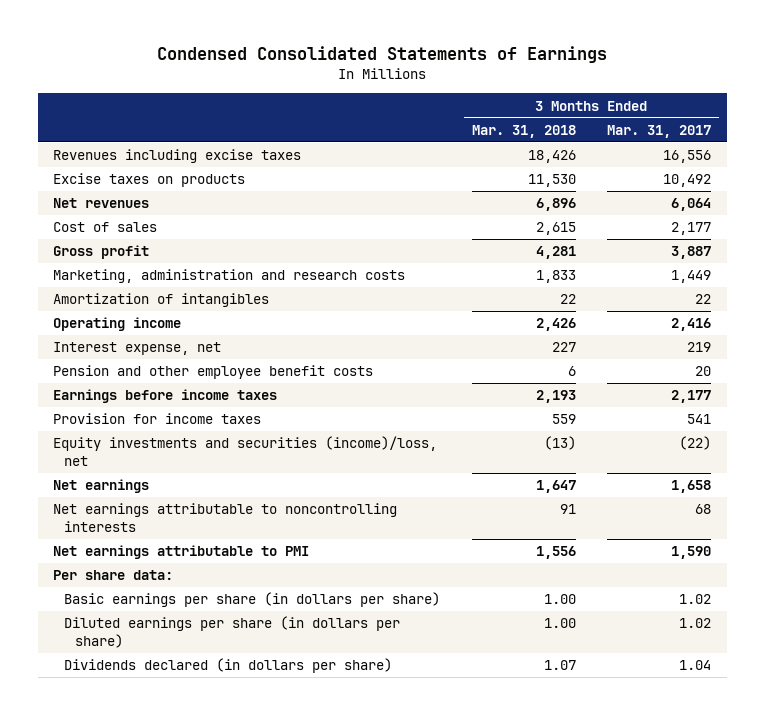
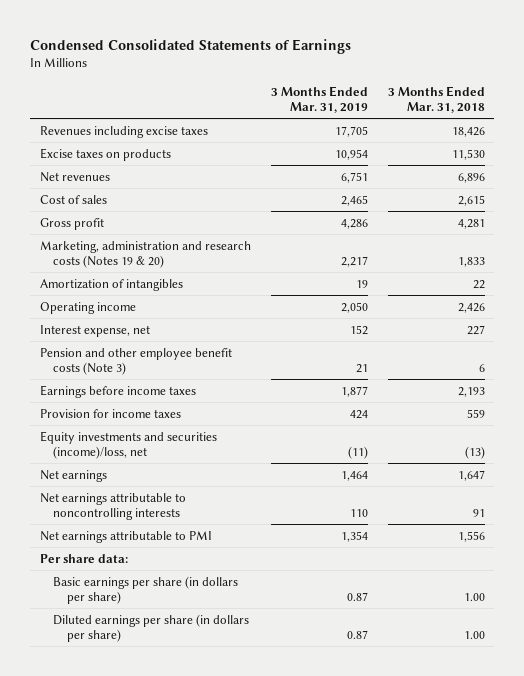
- | 3 Months Ended Mar. 31, 2018 | 3 Months Ended Mar. 31, 2017
+ | 3 Months Ended Mar. 31, 2019 | 3 Months Ended Mar. 31, 2018
- Marketing, administration and research costs | 1,833 | 1,449
+ Marketing, administration and research costs (Notes 19 & 20) | 2,217 | 1,833
- Pension and other employee benefit costs | 6 | 20
+ Pension and other employee benefit costs (Note 3) | 21 | 6
- Dividends declared (in dollars per share) | 1.07 | 1.04

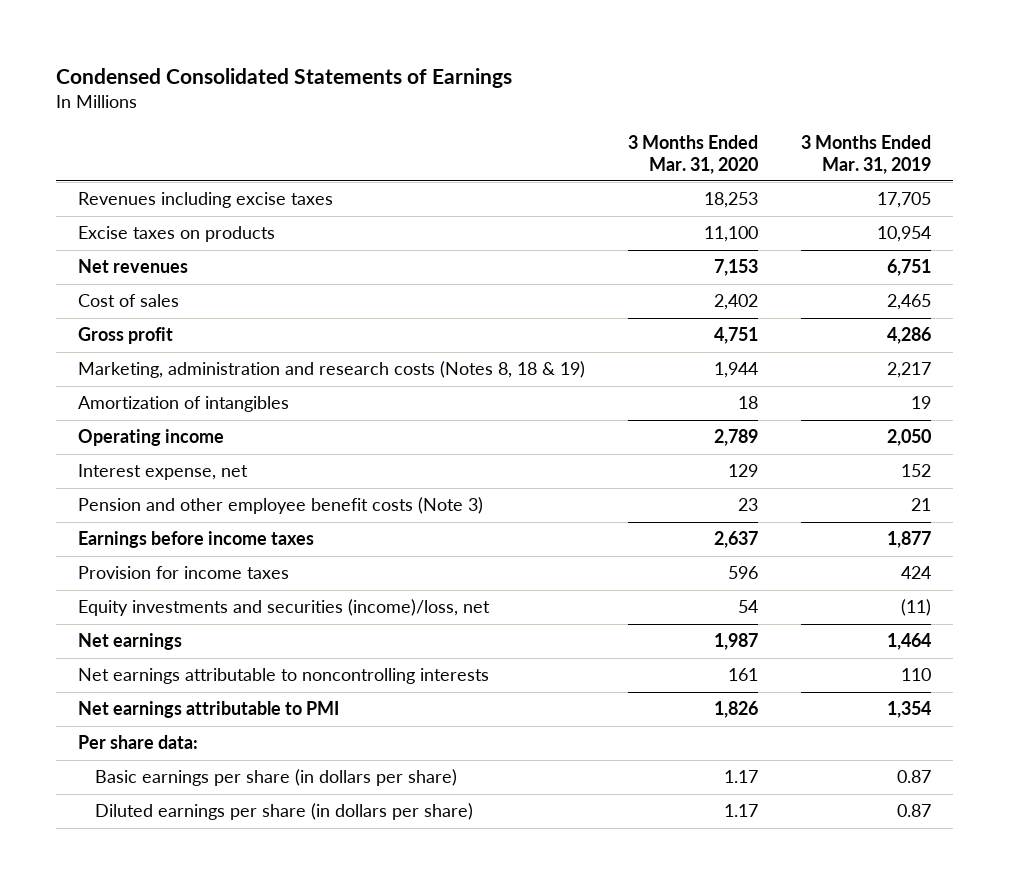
- | 3 Months Ended Mar. 31, 2019 | 3 Months Ended Mar. 31, 2018
+ | 3 Months Ended Mar. 31, 2020 | 3 Months Ended Mar. 31, 2019
- Marketing, administration and research costs (Notes 19 & 20) | 2,217 | 1,833
+ Marketing, administration and research costs (Notes 8, 18 & 19) | 1,944 | 2,217

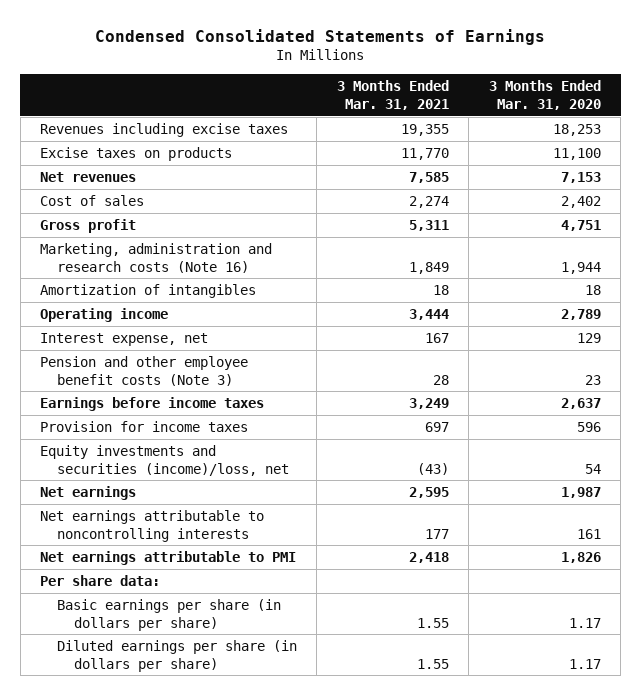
- | 3 Months Ended Mar. 31, 2020 | 3 Months Ended Mar. 31, 2019
+ | 3 Months Ended Mar. 31, 2021 | 3 Months Ended Mar. 31, 2020
- Marketing, administration and research costs (Notes 8, 18 & 19) | 1,944 | 2,217
+ Marketing, administration and research costs (Note 16) | 1,849 | 1,944

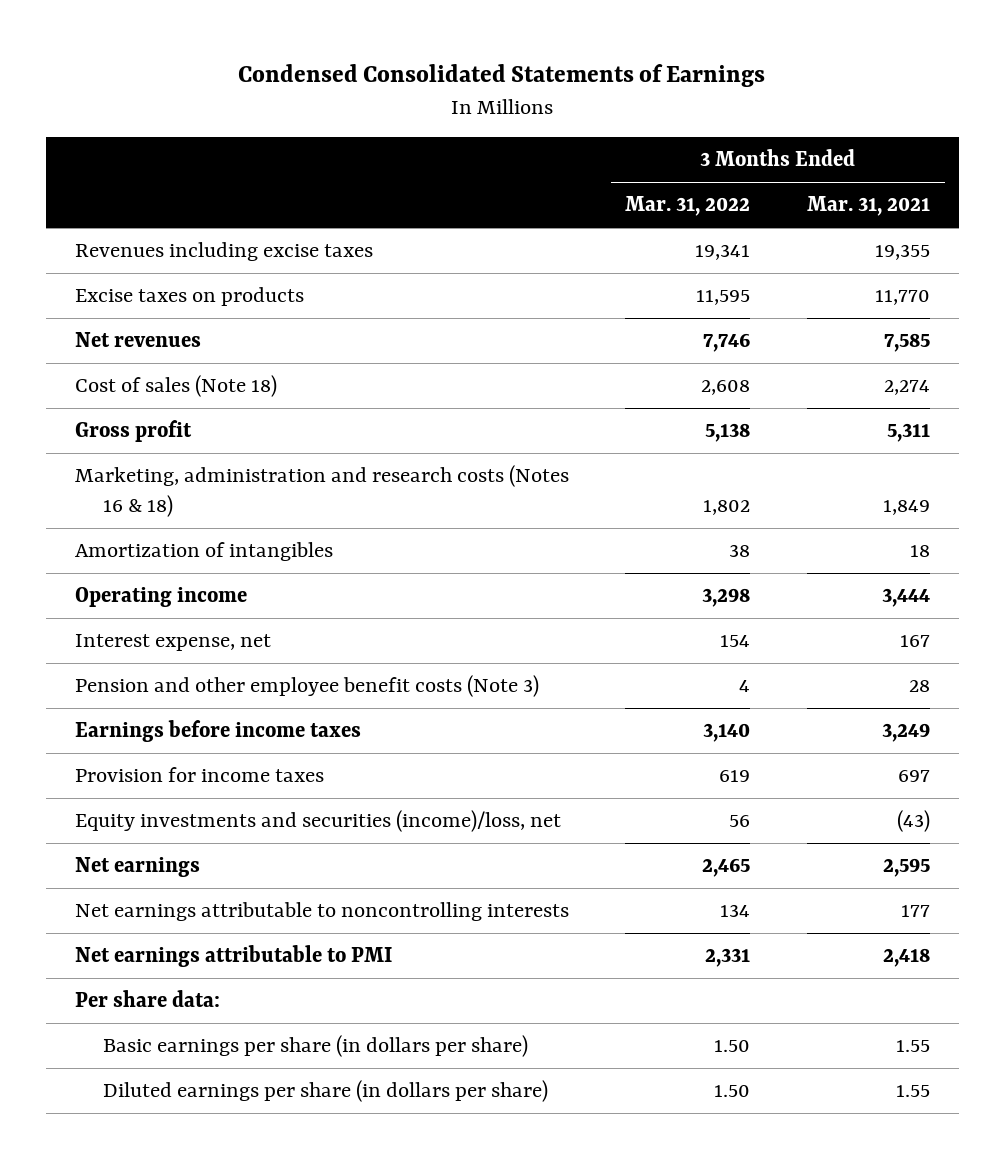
- | 3 Months Ended Mar. 31, 2021 | 3 Months Ended Mar. 31, 2020
+ | 3 Months Ended Mar. 31, 2022 | 3 Months Ended Mar. 31, 2021
- Cost of sales | 2,274 | 2,402
+ Cost of sales (Note 18) | 2,608 | 2,274
- Marketing, administration and research costs (Note 16) | 1,849 | 1,944
+ Marketing, administration and research costs (Notes 16 & 18) | 1,802 | 1,849

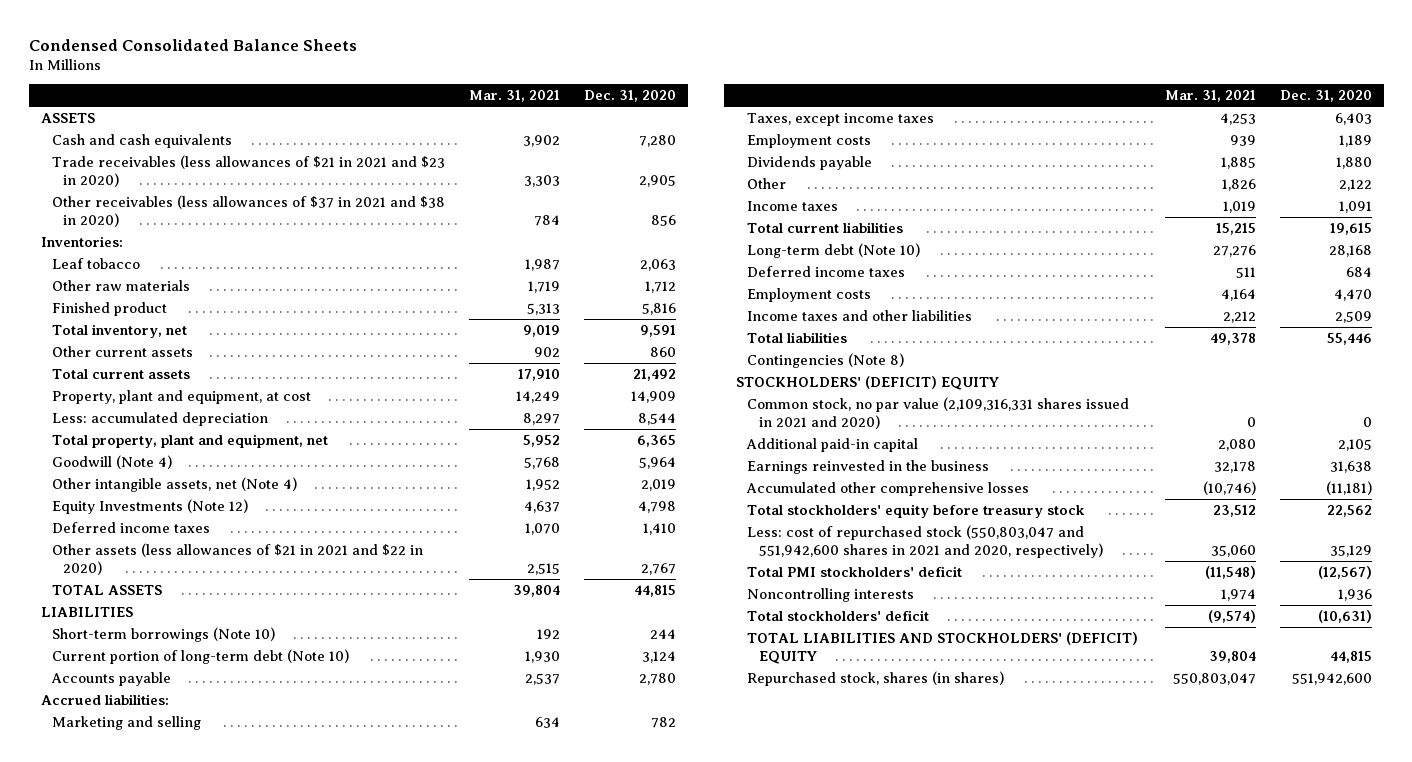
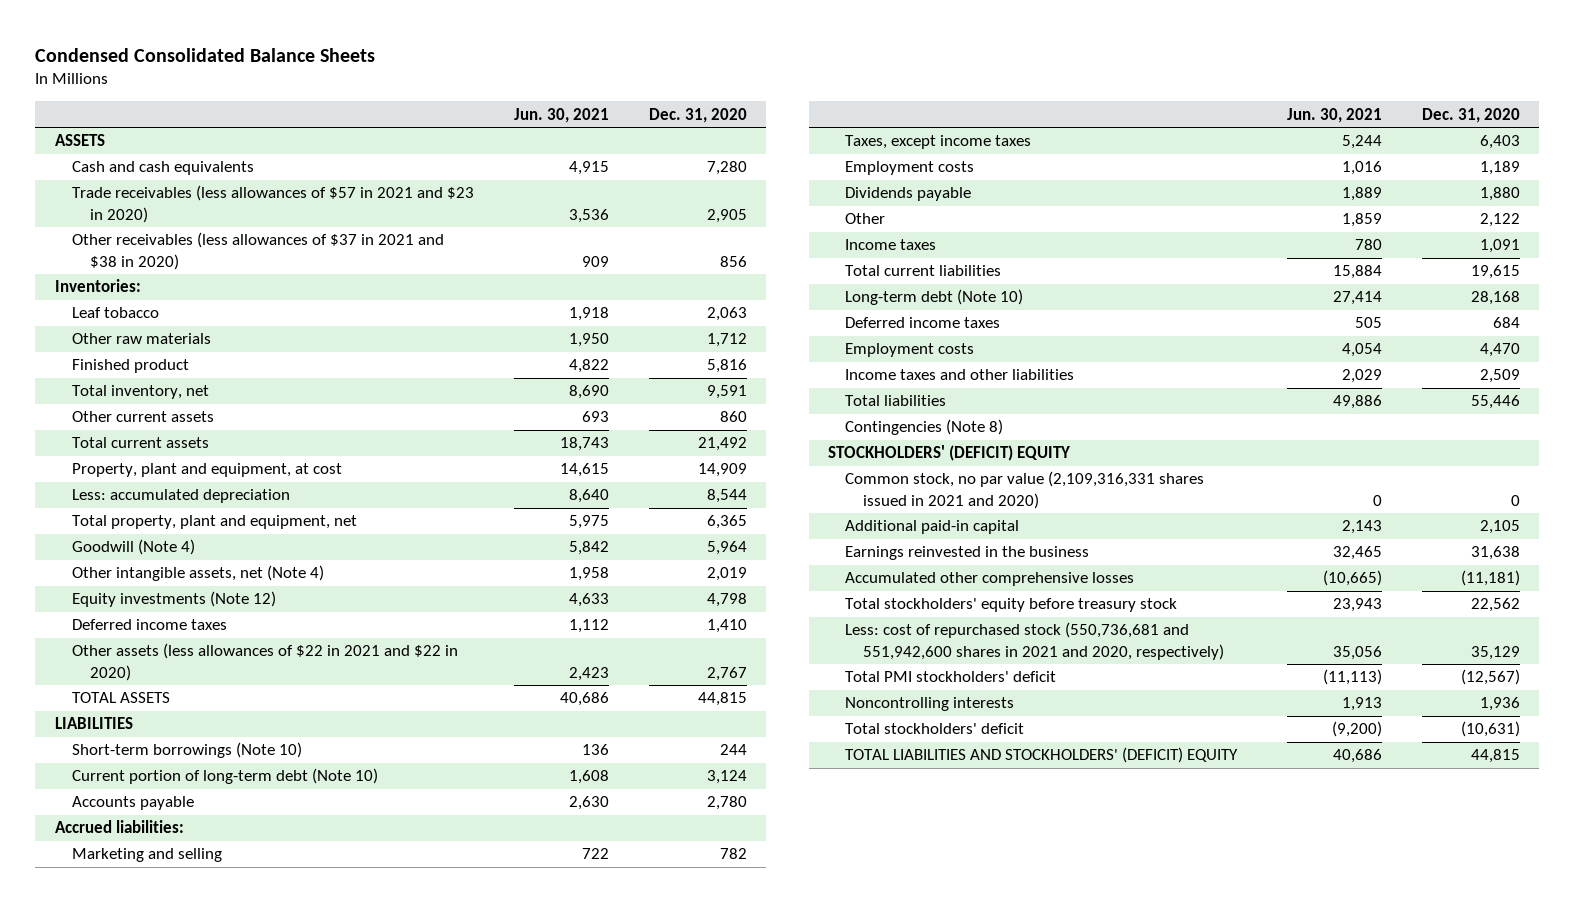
- | Mar. 31, 2021 | Dec. 31, 2020
+ | Jun. 30, 2021 | Dec. 31, 2020
- Trade receivables (less allowances of $21 in 2021 and $23 in 2020) | 3,303 | 2,905
+ Trade receivables (less allowances of $57 in 2021 and $23 in 2020) | 3,536 | 2,905
- Equity Investments (Note 12) | 4,637 | 4,798
+ Equity investments (Note 12) | 4,633 | 4,798
- Other assets (less allowances of $21 in 2021 and $22 in 2020) | 2,515 | 2,767
+ Other assets (less allowances of $22 in 2021 and $22 in 2020) | 2,423 | 2,767
- Less: cost of repurchased stock (550,803,047 and 551,942,600 shares in 2021 and 2020, respectively) | 35,060 | 35,129
+ Less: cost of repurchased stock (550,736,681 and 551,942,600 shares in 2021 and 2020, respectively) | 35,056 | 35,129
- Repurchased stock, shares (in shares) | 550,803,047 | 551,942,600

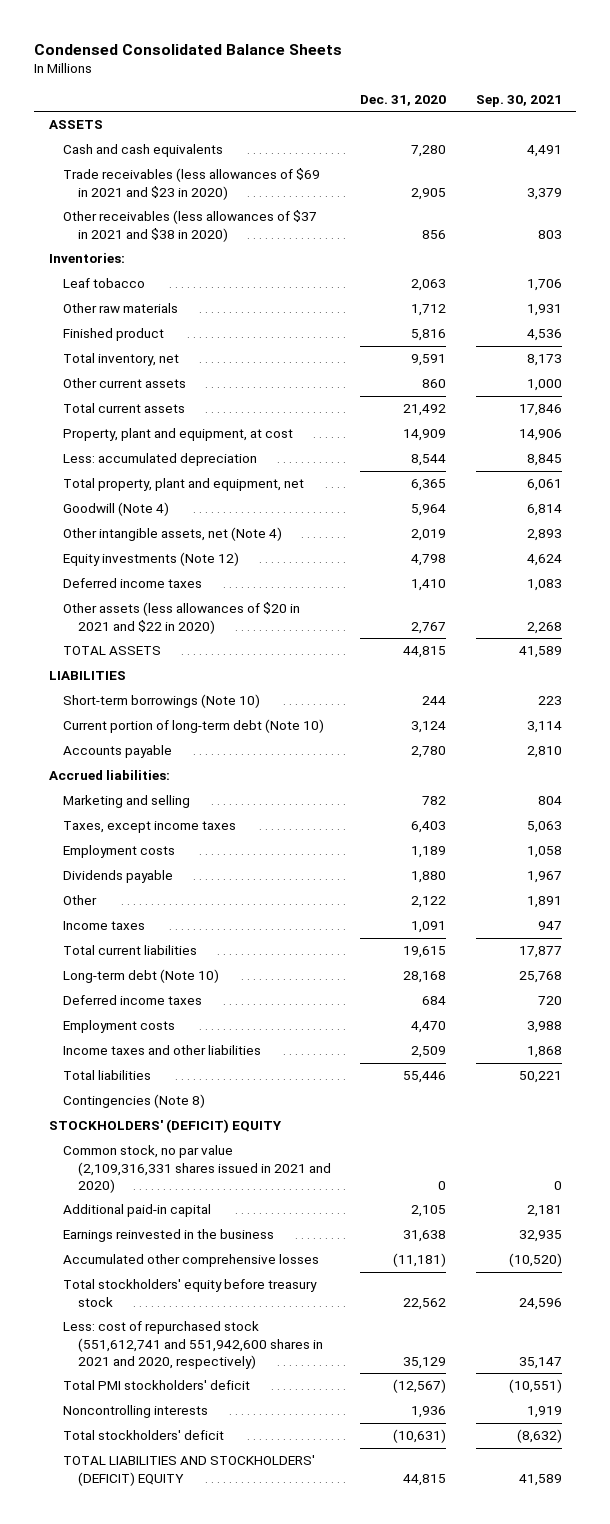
- | Jun. 30, 2021 | Dec. 31, 2020
+ | Dec. 31, 2020 | Sep. 30, 2021
- Trade receivables (less allowances of $57 in 2021 and $23 in 2020) | 3,536 | 2,905
+ Trade receivables (less allowances of $69 in 2021 and $23 in 2020) | 2,905 | 3,379
- Other assets (less allowances of $22 in 2021 and $22 in 2020) | 2,423 | 2,767
+ Other assets (less allowances of $20 in 2021 and $22 in 2020) | 2,767 | 2,268
- Less: cost of repurchased stock (550,736,681 and 551,942,600 shares in 2021 and 2020, respectively) | 35,056 | 35,129
+ Less: cost of repurchased stock (551,612,741 and 551,942,600 shares in 2021 and 2020, respectively) | 35,129 | 35,147

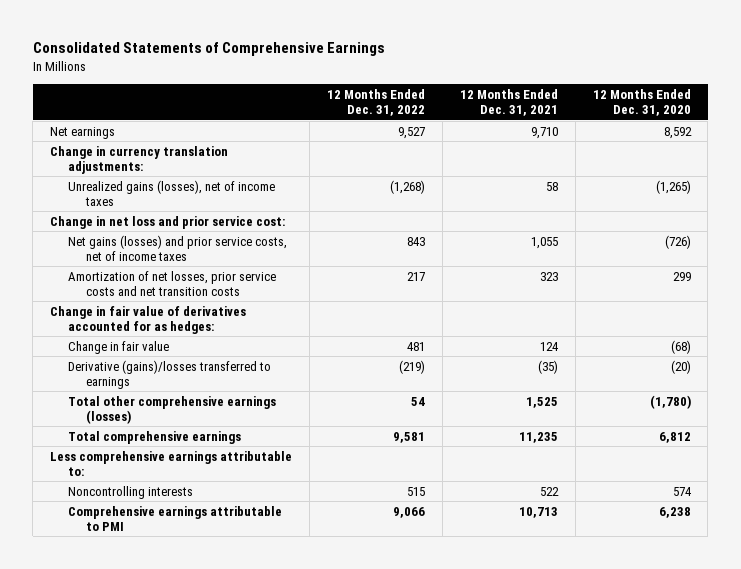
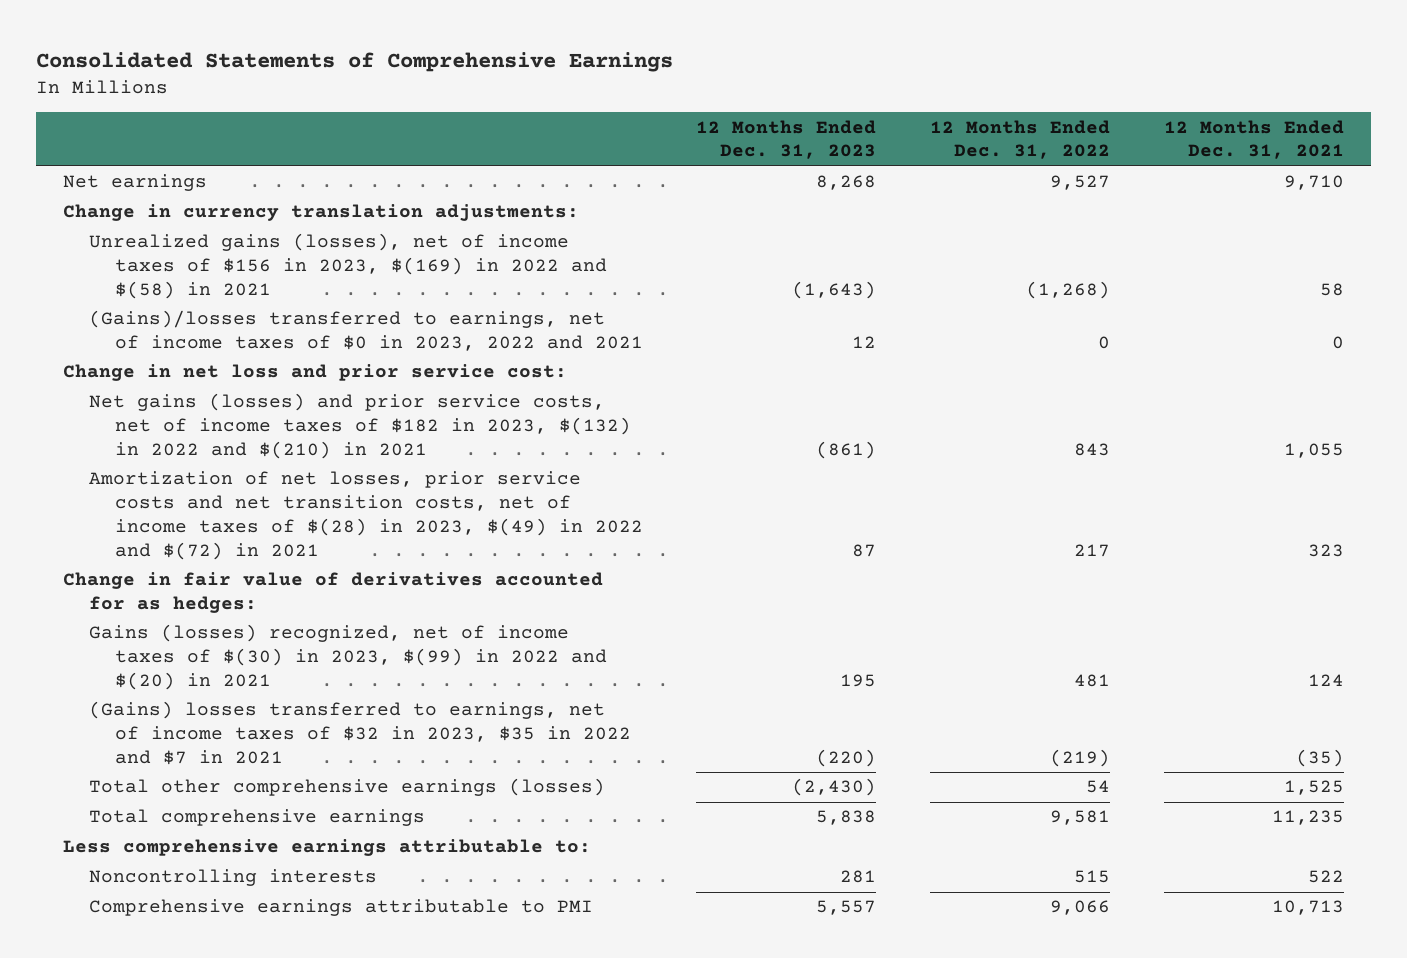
- | 12 Months Ended Dec. 31, 2022 | 12 Months Ended Dec. 31, 2021 | 12 Months Ended Dec. 31, 2020
+ | 12 Months Ended Dec. 31, 2023 | 12 Months Ended Dec. 31, 2022 | 12 Months Ended Dec. 31, 2021
- Unrealized gains (losses), net of income taxes | (1,268) | 58 | (1,265)
+ Unrealized gains (losses), net of income taxes of $156 in 2023, $(169) in 2022 and $(58) in 2021 | (1,643) | (1,268) | 58
+ (Gains)/losses transferred to earnings, net of income taxes of $0 in 2023, 2022 and 2021 | 12 | 0 | 0
- Net gains (losses) and prior service costs, net of income taxes | 843 | 1,055 | (726)
- Amortization of net losses, prior service costs and net transition costs | 217 | 323 | 299
+ Net gains (losses) and prior service costs, net of income taxes of $182 in 2023, $(132) in 2022 and $(210) in 2021 | (861) | 843 | 1,055
+ Amortization of net losses, prior service costs and net transition costs, net of income taxes of $(28) in 2023, $(49) in 2022 and $(72) in 2021 | 87 | 217 | 323
- Change in fair value | 481 | 124 | (68)
- Derivative (gains)/losses transferred to earnings | (219) | (35) | (20)
+ Gains (losses) recognized, net of income taxes of $(30) in 2023, $(99) in 2022 and $(20) in 2021 | 195 | 481 | 124
+ (Gains) losses transferred to earnings, net of income taxes of $32 in 2023, $35 in 2022 and $7 in 2021 | (220) | (219) | (35)

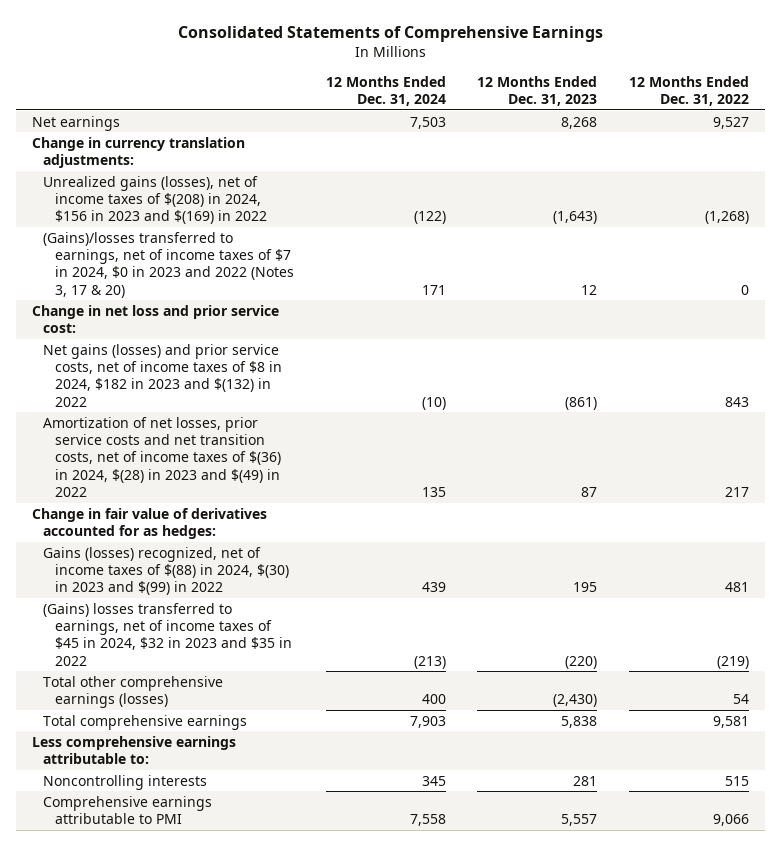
- | 12 Months Ended Dec. 31, 2023 | 12 Months Ended Dec. 31, 2022 | 12 Months Ended Dec. 31, 2021
+ | 12 Months Ended Dec. 31, 2024 | 12 Months Ended Dec. 31, 2023 | 12 Months Ended Dec. 31, 2022
- Unrealized gains (losses), net of income taxes of $156 in 2023, $(169) in 2022 and $(58) in 2021 | (1,643) | (1,268) | 58
- (Gains)/losses transferred to earnings, net of income taxes of $0 in 2023, 2022 and 2021 | 12 | 0 | 0
+ Unrealized gains (losses), net of income taxes of $(208) in 2024, $156 in 2023 and $(169) in 2022 | (122) | (1,643) | (1,268)
+ (Gains)/losses transferred to earnings, net of income taxes of $7 in 2024, $0 in 2023 and 2022 (Notes 3, 17 & 20) | 171 | 12 | 0
- Net gains (losses) and prior service costs, net of income taxes of $182 in 2023, $(132) in 2022 and $(210) in 2021 | (861) | 843 | 1,055
- Amortization of net losses, prior service costs and net transition costs, net of income taxes of $(28) in 2023, $(49) in 2022 and $(72) in 2021 | 87 | 217 | 323
+ Net gains (losses) and prior service costs, net of income taxes of $8 in 2024, $182 in 2023 and $(132) in 2022 | (10) | (861) | 843
+ Amortization of net losses, prior service costs and net transition costs, net of income taxes of $(36) in 2024, $(28) in 2023 and $(49) in 2022 | 135 | 87 | 217
- Gains (losses) recognized, net of income taxes of $(30) in 2023, $(99) in 2022 and $(20) in 2021 | 195 | 481 | 124
- (Gains) losses transferred to earnings, net of income taxes of $32 in 2023, $35 in 2022 and $7 in 2021 | (220) | (219) | (35)
+ Gains (losses) recognized, net of income taxes of $(88) in 2024, $(30) in 2023 and $(99) in 2022 | 439 | 195 | 481
+ (Gains) losses transferred to earnings, net of income taxes of $45 in 2024, $32 in 2023 and $35 in 2022 | (213) | (220) | (219)

